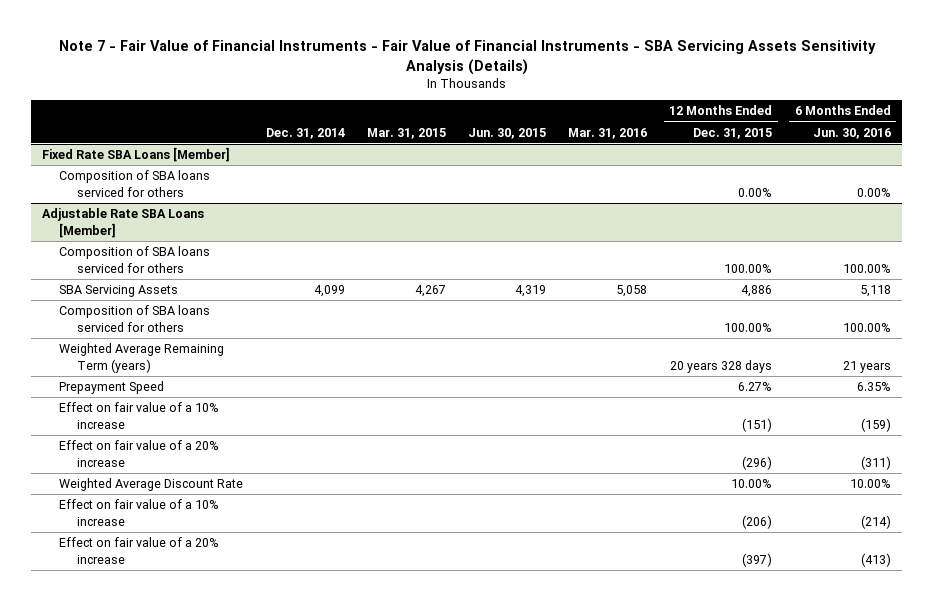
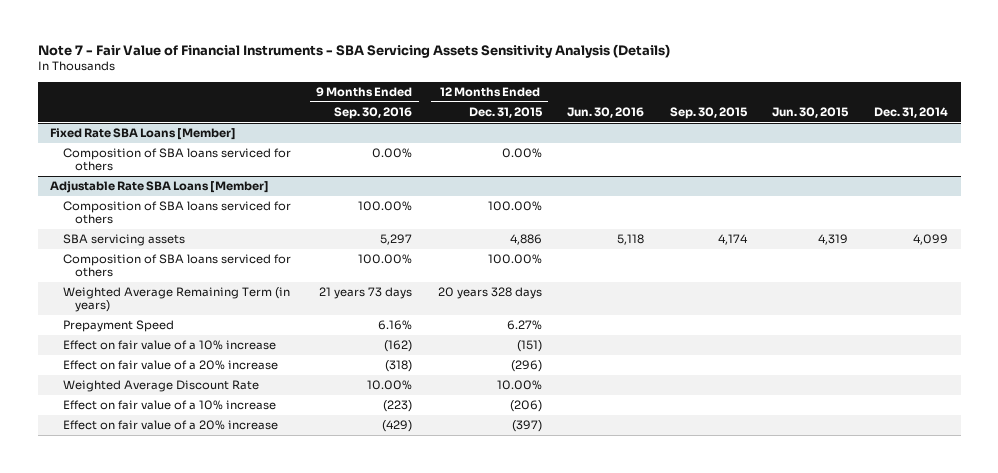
- Note 7 - Fair Value of Financial Instruments - Fair Value of Financial Instruments - SBA Servicing Assets Sensitivity Analysis (Details)
+ Note 7 - Fair Value of Financial Instruments - SBA Servicing Assets Sensitivity Analysis (Details)
- | Dec. 31, 2014 | Mar. 31, 2015 | Jun. 30, 2015 | Mar. 31, 2016 | 12 Months Ended Dec. 31, 2015 | 6 Months Ended Jun. 30, 2016
+ | 9 Months Ended Sep. 30, 2016 | 12 Months Ended Dec. 31, 2015 | Jun. 30, 2016 | Sep. 30, 2015 | Jun. 30, 2015 | Dec. 31, 2014
@ Adjustable Rate SBA Loans [Member]
- SBA Servicing Assets | 4,099 | 4,267 | 4,319 | 5,058 | 4,886 | 5,118
+ SBA servicing assets | 5,297 | 4,886 | 5,118 | 4,174 | 4,319 | 4,099
- Weighted Average Remaining Term (years) | | | | | 20 years 328 days | 21 years
+ Weighted Average Remaining Term (in years) | 21 years 73 days | 20 years 328 days | | | |

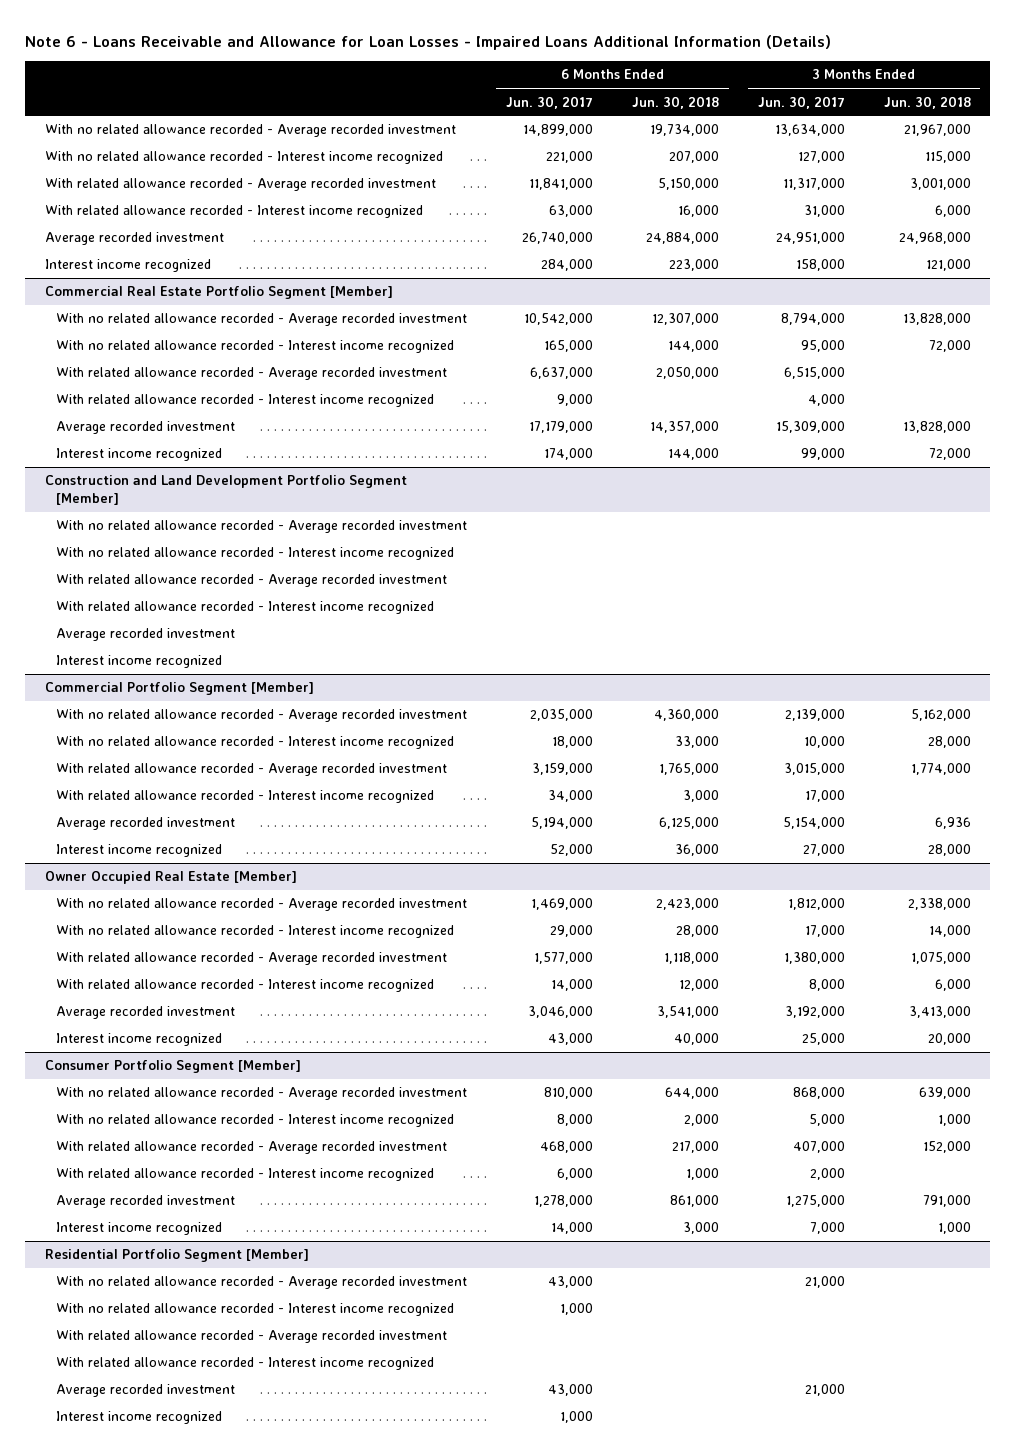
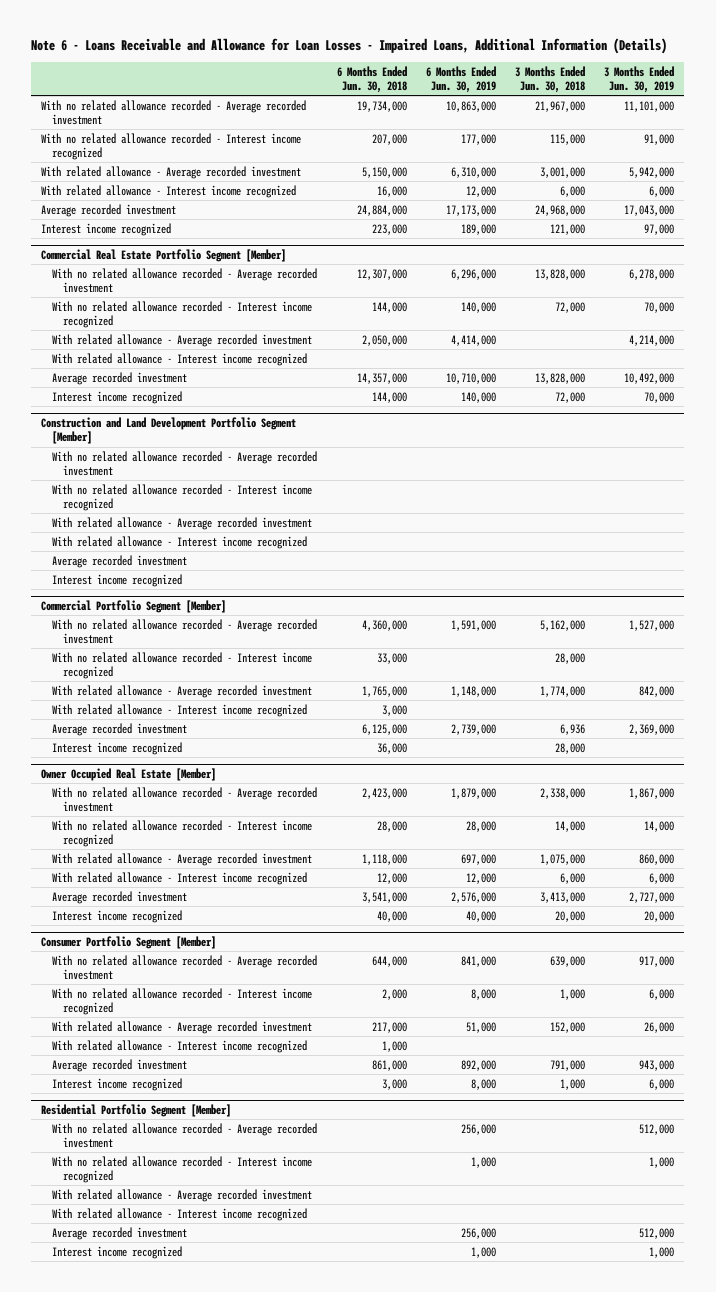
- Note 6 - Loans Receivable and Allowance for Loan Losses - Impaired Loans Additional Information (Details)
+ Note 6 - Loans Receivable and Allowance for Loan Losses - Impaired Loans, Additional Information (Details)
- | 6 Months Ended Jun. 30, 2017 | 6 Months Ended Jun. 30, 2018 | 3 Months Ended Jun. 30, 2017 | 3 Months Ended Jun. 30, 2018
+ | 6 Months Ended Jun. 30, 2018 | 6 Months Ended Jun. 30, 2019 | 3 Months Ended Jun. 30, 2018 | 3 Months Ended Jun. 30, 2019
- With related allowance recorded - Average recorded investment | 11,841,000 | 5,150,000 | 11,317,000 | 3,001,000
- With related allowance recorded - Interest income recognized | 63,000 | 16,000 | 31,000 | 6,000
+ With related allowance - Average recorded investment | 5,150,000 | 6,310,000 | 3,001,000 | 5,942,000
+ With related allowance - Interest income recognized | 16,000 | 12,000 | 6,000 | 6,000
@ Commercial Real Estate Portfolio Segment [Member]
- With related allowance recorded - Average recorded investment | 6,637,000 | 2,050,000 | 6,515,000 |
- With related allowance recorded - Interest income recognized | 9,000 | | 4,000 |
+ With related allowance - Average recorded investment | 2,050,000 | 4,414,000 | | 4,214,000
+ With related allowance - Interest income recognized
@ Construction and Land Development Portfolio Segment [Member]
- With related allowance recorded - Average recorded investment
- With related allowance recorded - Interest income recognized
+ With related allowance - Average recorded investment
+ With related allowance - Interest income recognized
@ Commercial Portfolio Segment [Member]
- With related allowance recorded - Average recorded investment | 3,159,000 | 1,765,000 | 3,015,000 | 1,774,000
- With related allowance recorded - Interest income recognized | 34,000 | 3,000 | 17,000 |
+ With related allowance - Average recorded investment | 1,765,000 | 1,148,000 | 1,774,000 | 842,000
+ With related allowance - Interest income recognized | 3,000 | | |
@ Owner Occupied Real Estate [Member]
- With related allowance recorded - Average recorded investment | 1,577,000 | 1,118,000 | 1,380,000 | 1,075,000
- With related allowance recorded - Interest income recognized | 14,000 | 12,000 | 8,000 | 6,000
+ With related allowance - Average recorded investment | 1,118,000 | 697,000 | 1,075,000 | 860,000
+ With related allowance - Interest income recognized | 12,000 | 12,000 | 6,000 | 6,000
@ Consumer Portfolio Segment [Member]
- With related allowance recorded - Average recorded investment | 468,000 | 217,000 | 407,000 | 152,000
- With related allowance recorded - Interest income recognized | 6,000 | 1,000 | 2,000 |
+ With related allowance - Average recorded investment | 217,000 | 51,000 | 152,000 | 26,000
+ With related allowance - Interest income recognized | 1,000 | | |
@ Residential Portfolio Segment [Member]
- With related allowance recorded - Average recorded investment
- With related allowance recorded - Interest income recognized
+ With related allowance - Average recorded investment
+ With related allowance - Interest income recognized

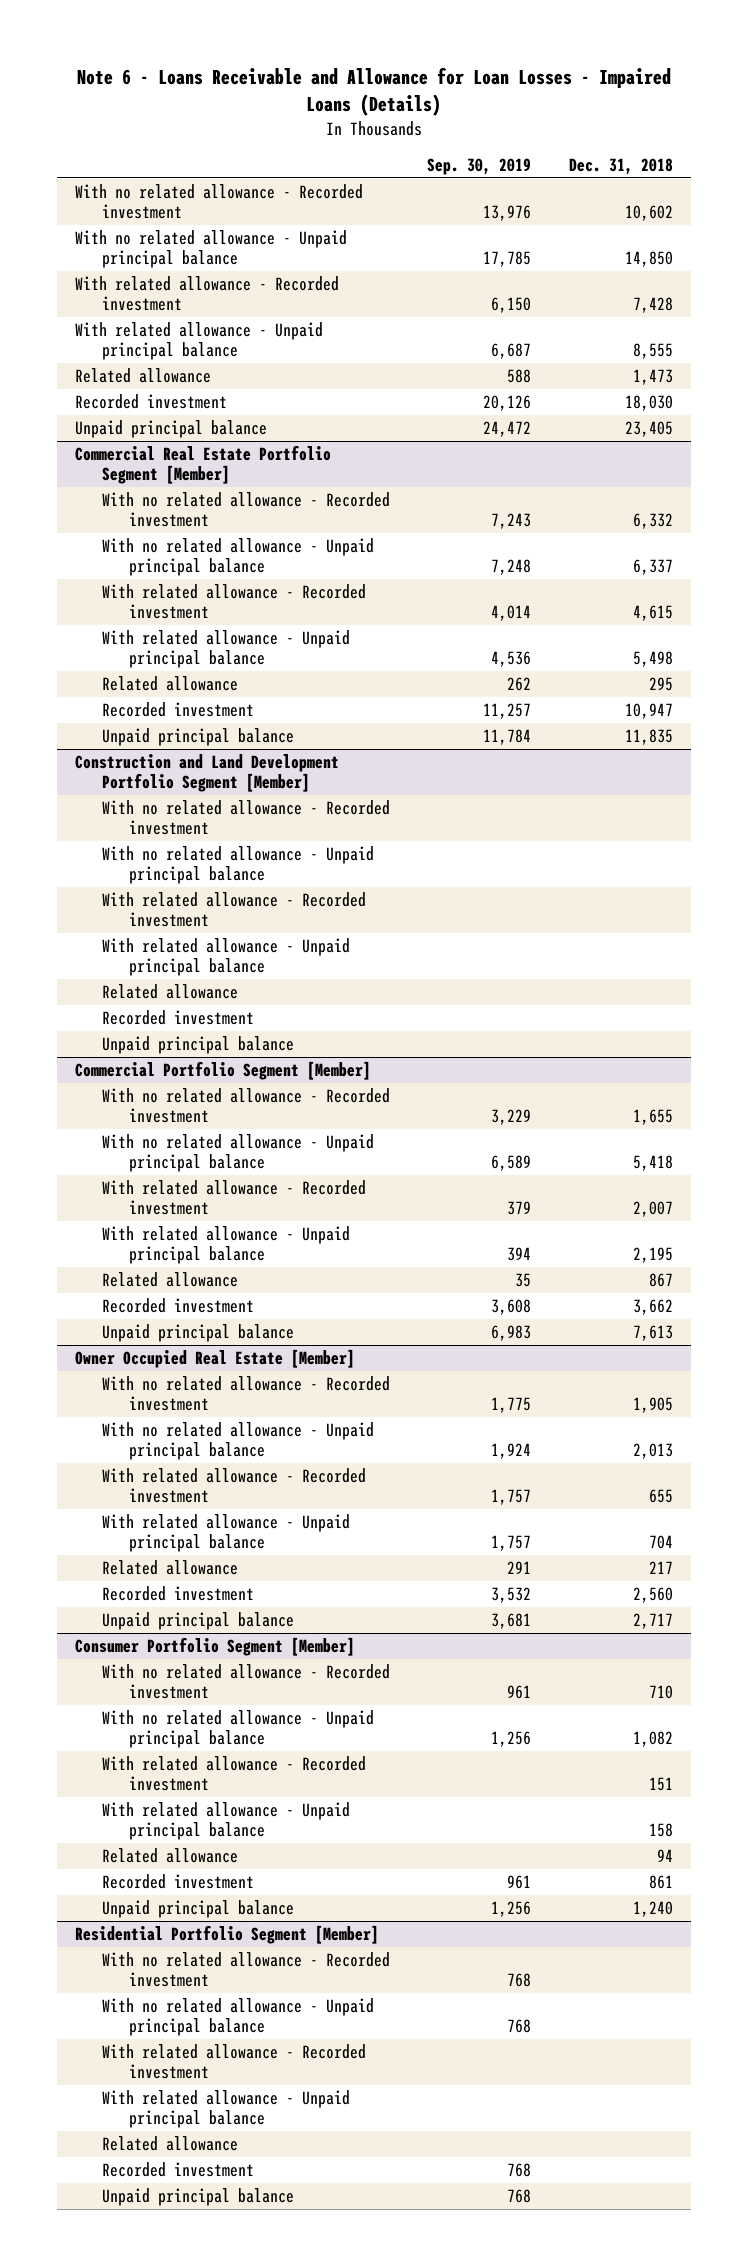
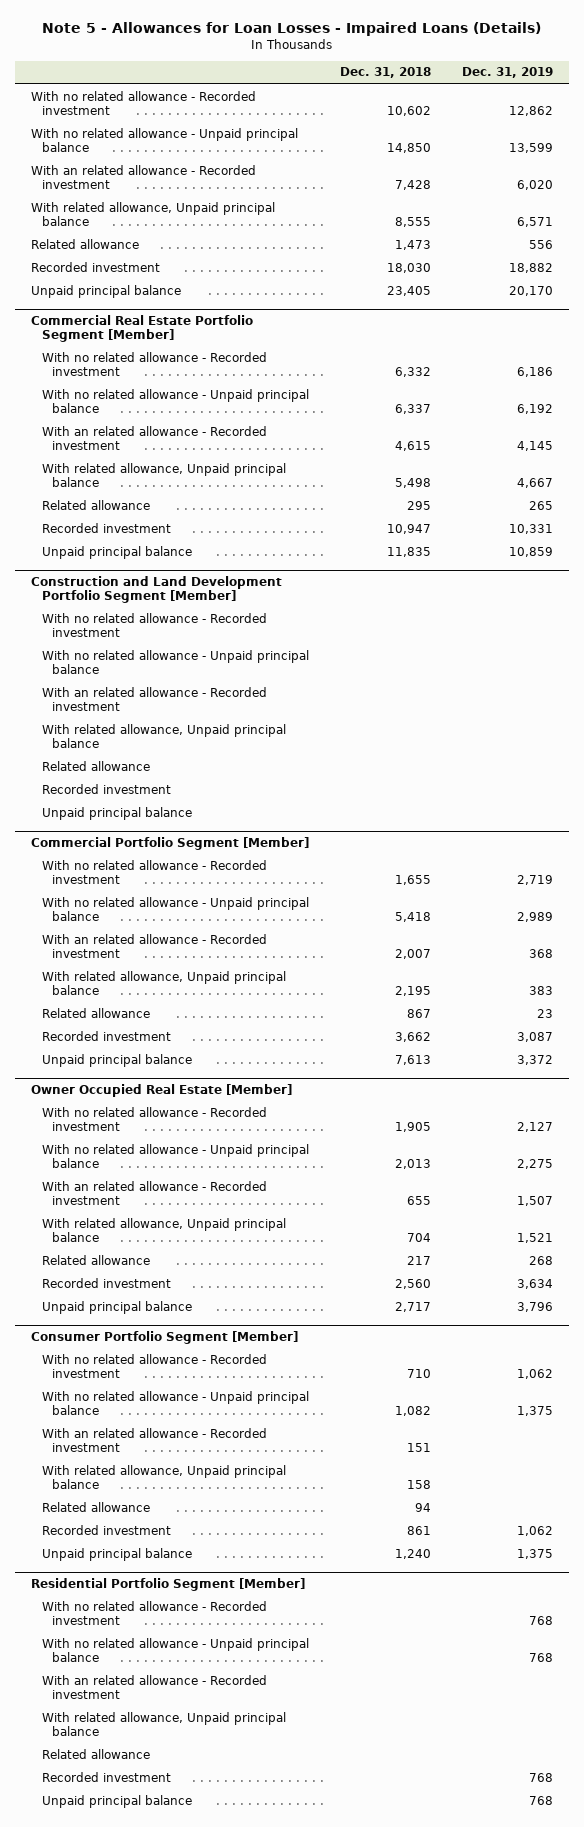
- Note 6 - Loans Receivable and Allowance for Loan Losses - Impaired Loans (Details)
+ Note 5 - Allowances for Loan Losses - Impaired Loans (Details)
- | Sep. 30, 2019 | Dec. 31, 2018
+ | Dec. 31, 2018 | Dec. 31, 2019
- With related allowance - Recorded investment | 6,150 | 7,428
- With related allowance - Unpaid principal balance | 6,687 | 8,555
+ With an related allowance - Recorded investment | 7,428 | 6,020
+ With related allowance, Unpaid principal balance | 8,555 | 6,571
@ Commercial Real Estate Portfolio Segment [Member]
- With related allowance - Recorded investment | 4,014 | 4,615
- With related allowance - Unpaid principal balance | 4,536 | 5,498
+ With an related allowance - Recorded investment | 4,615 | 4,145
+ With related allowance, Unpaid principal balance | 5,498 | 4,667
@ Construction and Land Development Portfolio Segment [Member]
- With related allowance - Recorded investment
- With related allowance - Unpaid principal balance
+ With an related allowance - Recorded investment
+ With related allowance, Unpaid principal balance
@ Commercial Portfolio Segment [Member]
- With related allowance - Recorded investment | 379 | 2,007
- With related allowance - Unpaid principal balance | 394 | 2,195
+ With an related allowance - Recorded investment | 2,007 | 368
+ With related allowance, Unpaid principal balance | 2,195 | 383
@ Owner Occupied Real Estate [Member]
- With related allowance - Recorded investment | 1,757 | 655
- With related allowance - Unpaid principal balance | 1,757 | 704
+ With an related allowance - Recorded investment | 655 | 1,507
+ With related allowance, Unpaid principal balance | 704 | 1,521
@ Consumer Portfolio Segment [Member]
- With related allowance - Recorded investment | | 151
- With related allowance - Unpaid principal balance | | 158
+ With an related allowance - Recorded investment | 151 |
+ With related allowance, Unpaid principal balance | 158 |
@ Residential Portfolio Segment [Member]
- With related allowance - Recorded investment
- With related allowance - Unpaid principal balance
+ With an related allowance - Recorded investment
+ With related allowance, Unpaid principal balance

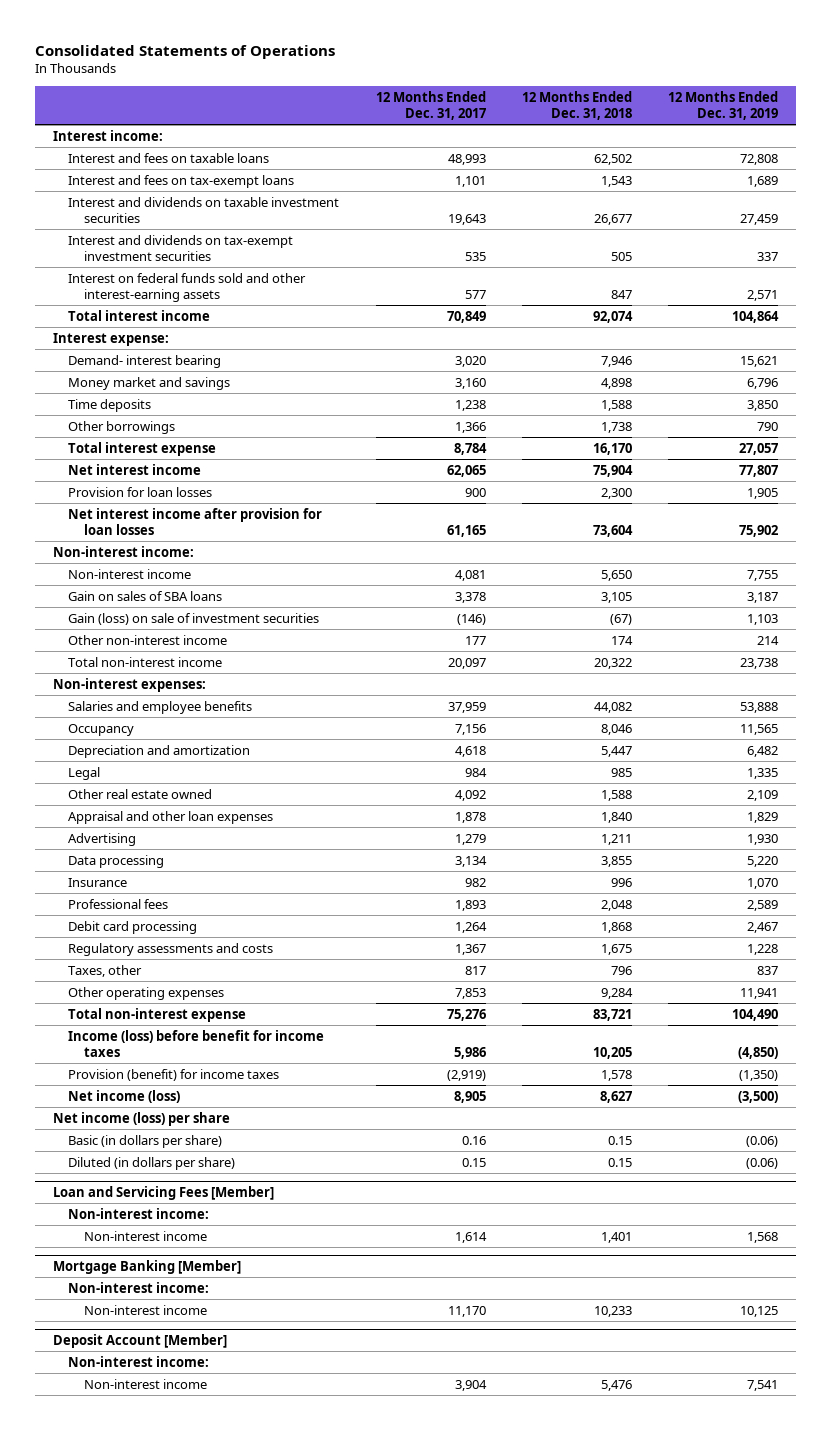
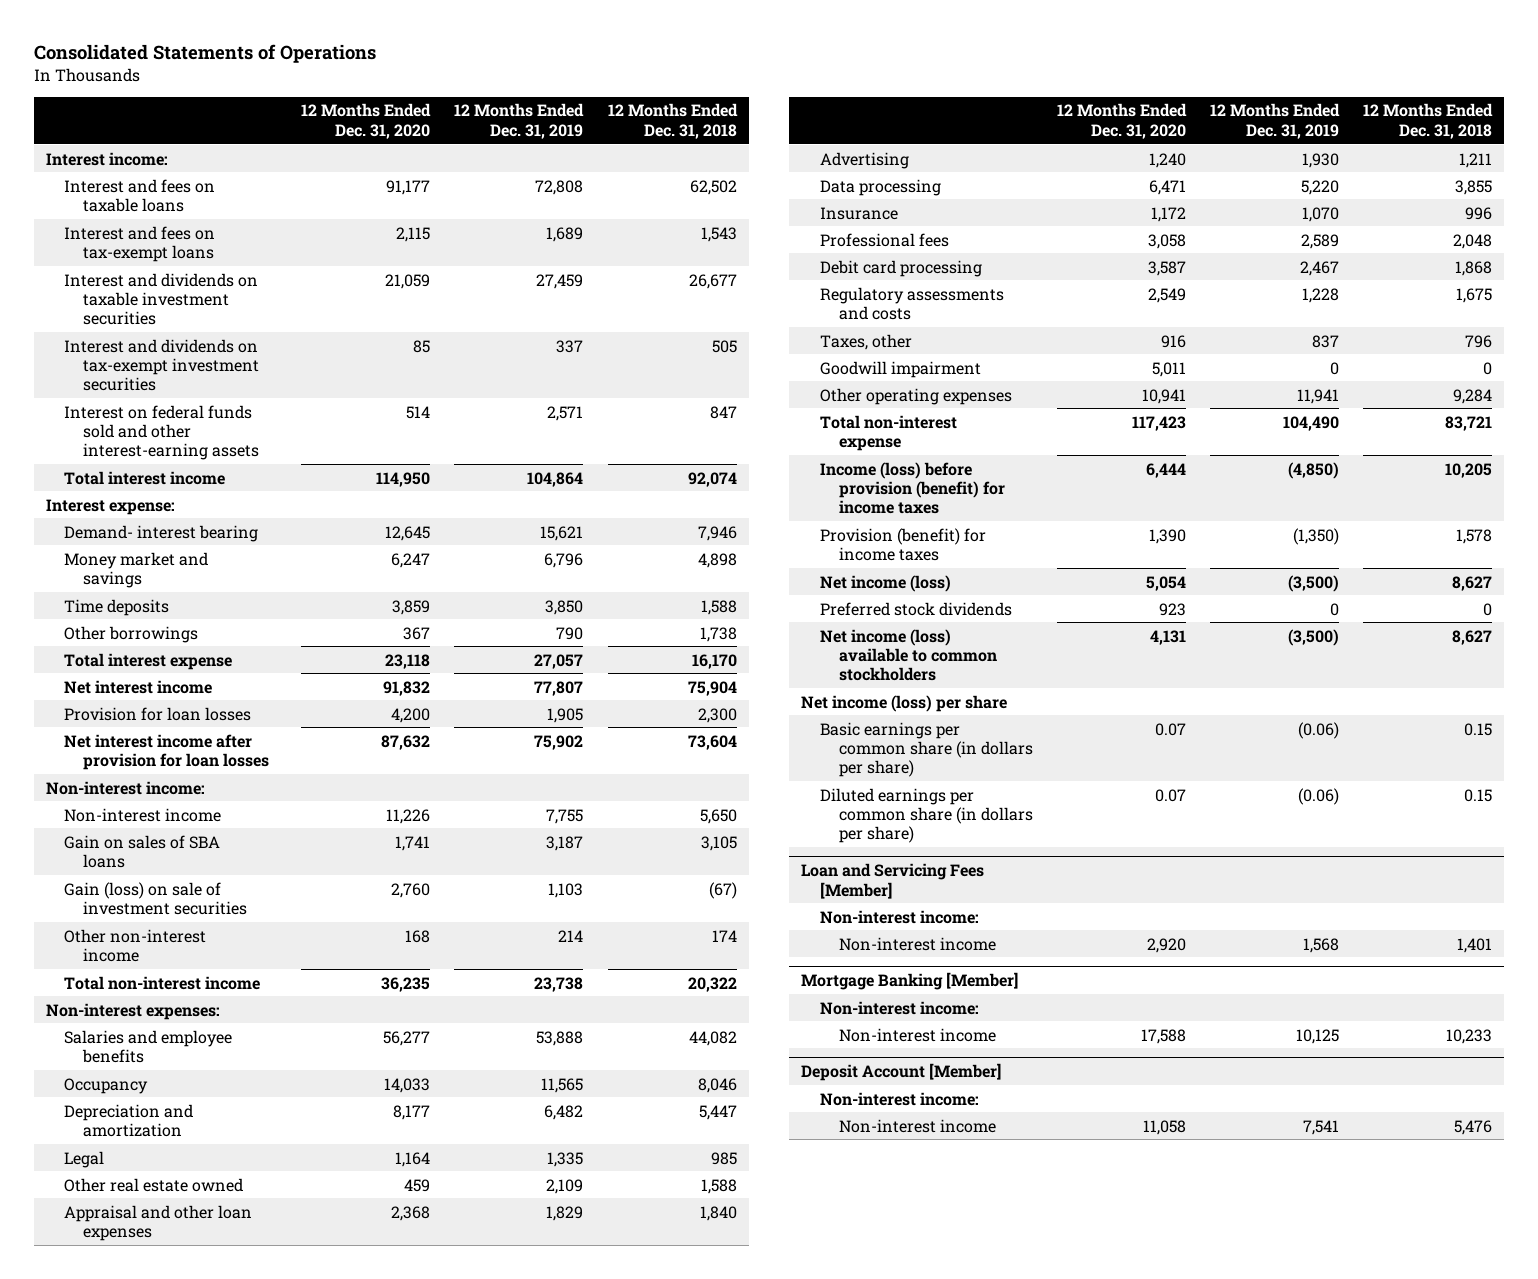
- | 12 Months Ended Dec. 31, 2017 | 12 Months Ended Dec. 31, 2018 | 12 Months Ended Dec. 31, 2019
+ | 12 Months Ended Dec. 31, 2020 | 12 Months Ended Dec. 31, 2019 | 12 Months Ended Dec. 31, 2018
+ Goodwill impairment | 5,011 | 0 | 0
- Income (loss) before benefit for income taxes | 5,986 | 10,205 | (4,850)
+ Income (loss) before provision (benefit) for income taxes | 6,444 | (4,850) | 10,205
+ Preferred stock dividends | 923 | 0 | 0
+ Net income (loss) available to common stockholders | 4,131 | (3,500) | 8,627
- Basic (in dollars per share) | 0.16 | 0.15 | (0.06)
- Diluted (in dollars per share) | 0.15 | 0.15 | (0.06)
+ Basic earnings per common share (in dollars per share) | 0.07 | (0.06) | 0.15
+ Diluted earnings per common share (in dollars per share) | 0.07 | (0.06) | 0.15

